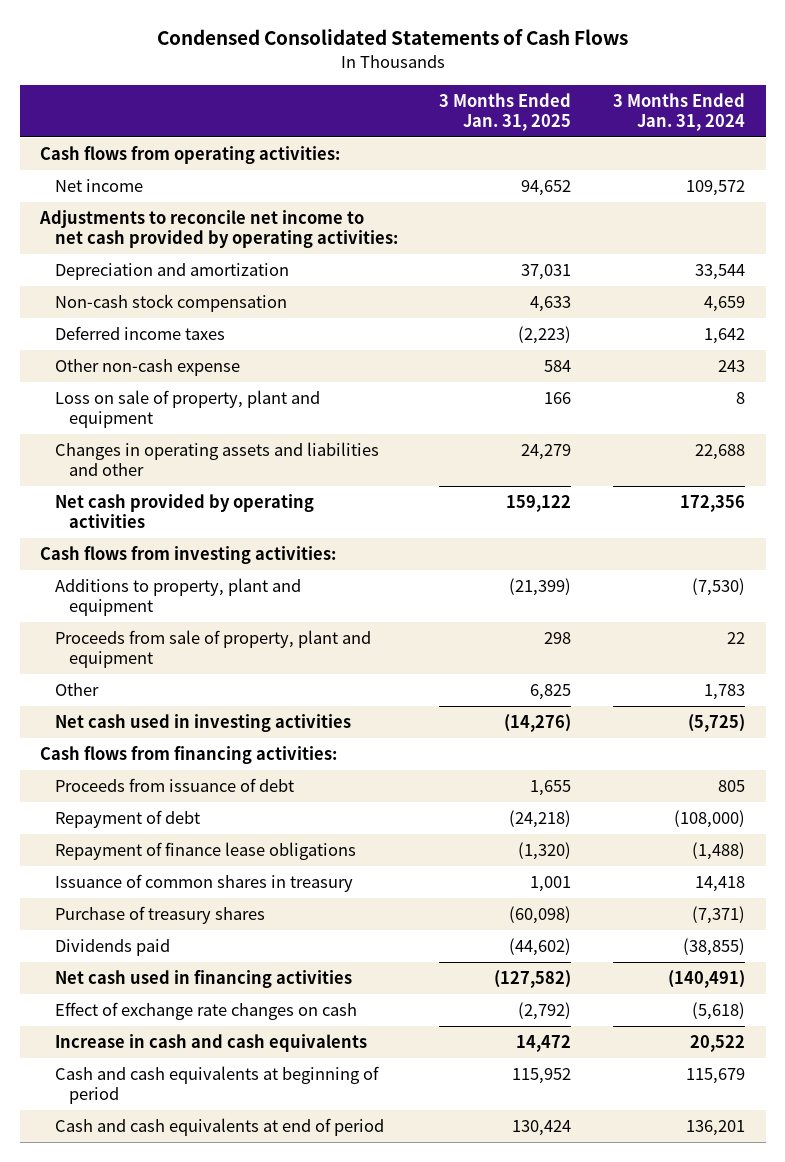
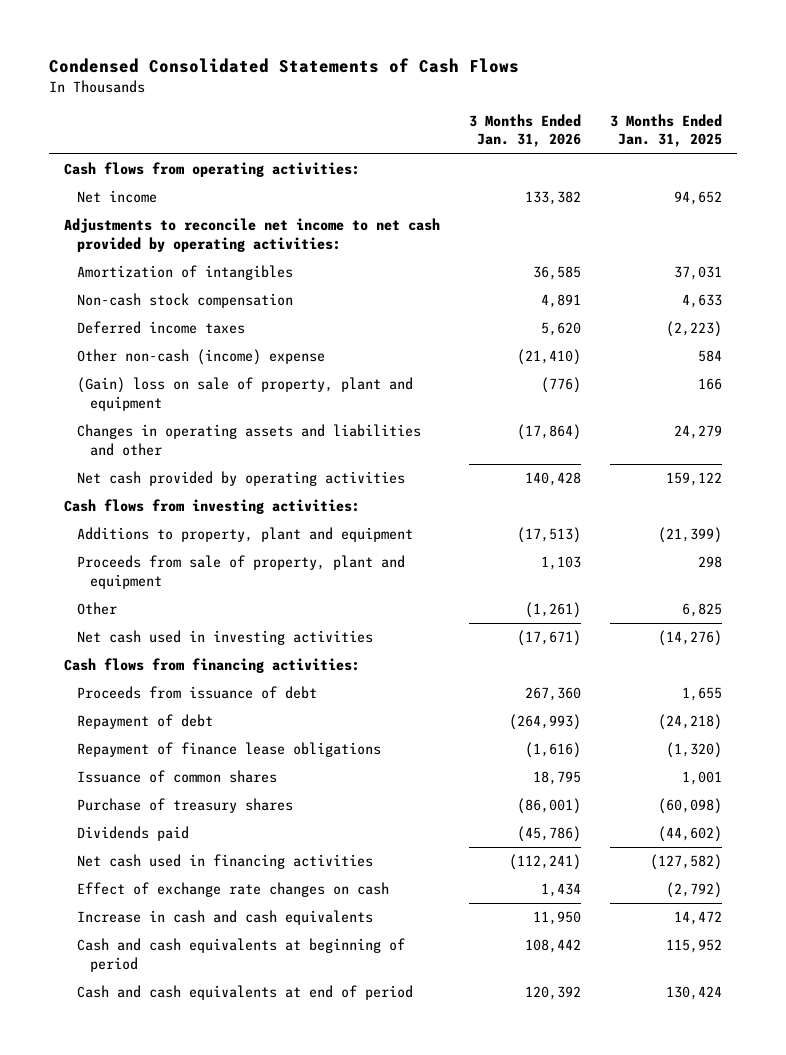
- | 3 Months Ended Jan. 31, 2025 | 3 Months Ended Jan. 31, 2024
+ | 3 Months Ended Jan. 31, 2026 | 3 Months Ended Jan. 31, 2025
- Depreciation and amortization | 37,031 | 33,544
+ Amortization of intangibles | 36,585 | 37,031
- Other non-cash expense | 584 | 243
- Loss on sale of property, plant and equipment | 166 | 8
+ Other non-cash (income) expense | (21,410) | 584
+ (Gain) loss on sale of property, plant and equipment | (776) | 166
- Issuance of common shares in treasury | 1,001 | 14,418
+ Issuance of common shares | 18,795 | 1,001

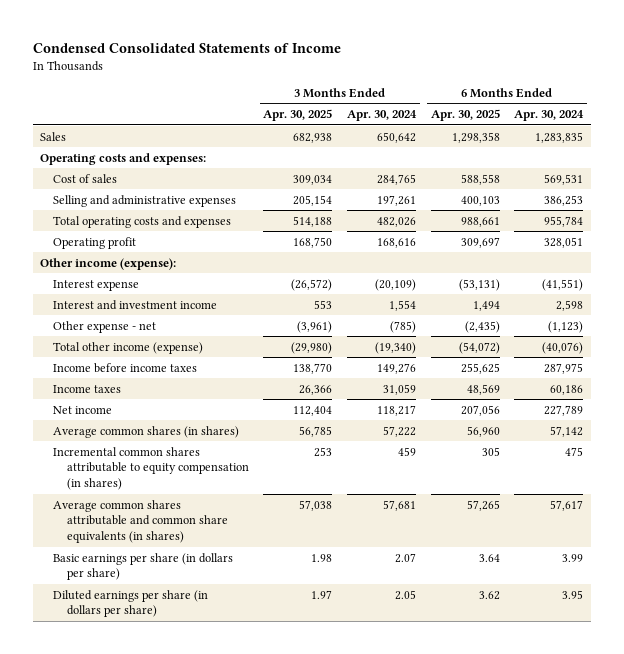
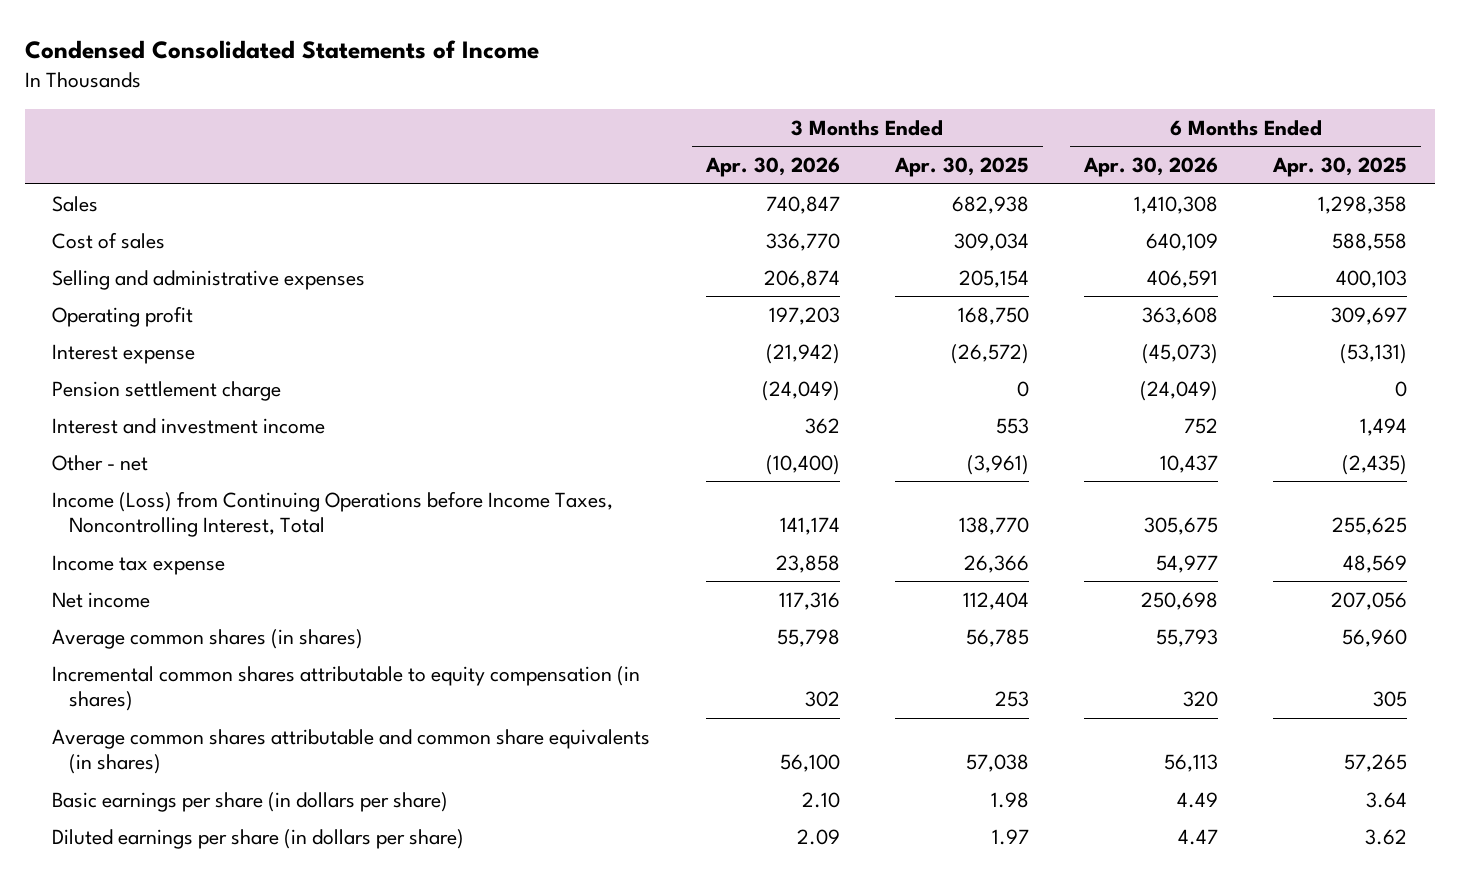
- | 3 Months Ended Apr. 30, 2025 | 3 Months Ended Apr. 30, 2024 | 6 Months Ended Apr. 30, 2025 | 6 Months Ended Apr. 30, 2024
+ | 3 Months Ended Apr. 30, 2026 | 3 Months Ended Apr. 30, 2025 | 6 Months Ended Apr. 30, 2026 | 6 Months Ended Apr. 30, 2025
- Operating costs and expenses:
- Total operating costs and expenses | 514,188 | 482,026 | 988,661 | 955,784
- Other income (expense):
+ Pension settlement charge | (24,049) | 0 | (24,049) | 0
- Other expense - net | (3,961) | (785) | (2,435) | (1,123)
- Total other income (expense) | (29,980) | (19,340) | (54,072) | (40,076)
- Income before income taxes | 138,770 | 149,276 | 255,625 | 287,975
- Income taxes | 26,366 | 31,059 | 48,569 | 60,186
+ Other - net | (10,400) | (3,961) | 10,437 | (2,435)
+ Income (Loss) from Continuing Operations before Income Taxes, Noncontrolling Interest, Total | 141,174 | 138,770 | 305,675 | 255,625
+ Income tax expense | 23,858 | 26,366 | 54,977 | 48,569

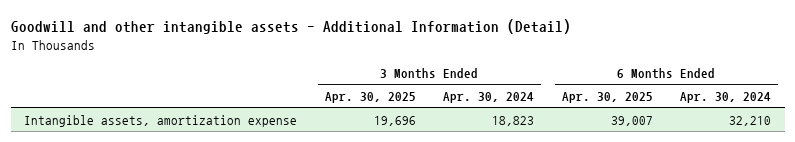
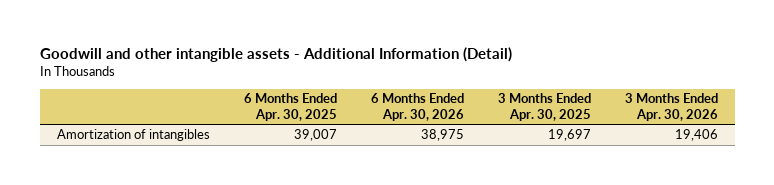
- | 3 Months Ended Apr. 30, 2025 | 3 Months Ended Apr. 30, 2024 | 6 Months Ended Apr. 30, 2025 | 6 Months Ended Apr. 30, 2024
+ | 6 Months Ended Apr. 30, 2025 | 6 Months Ended Apr. 30, 2026 | 3 Months Ended Apr. 30, 2025 | 3 Months Ended Apr. 30, 2026
- Intangible assets, amortization expense | 19,696 | 18,823 | 39,007 | 32,210
+ Amortization of intangibles | 39,007 | 38,975 | 19,697 | 19,406

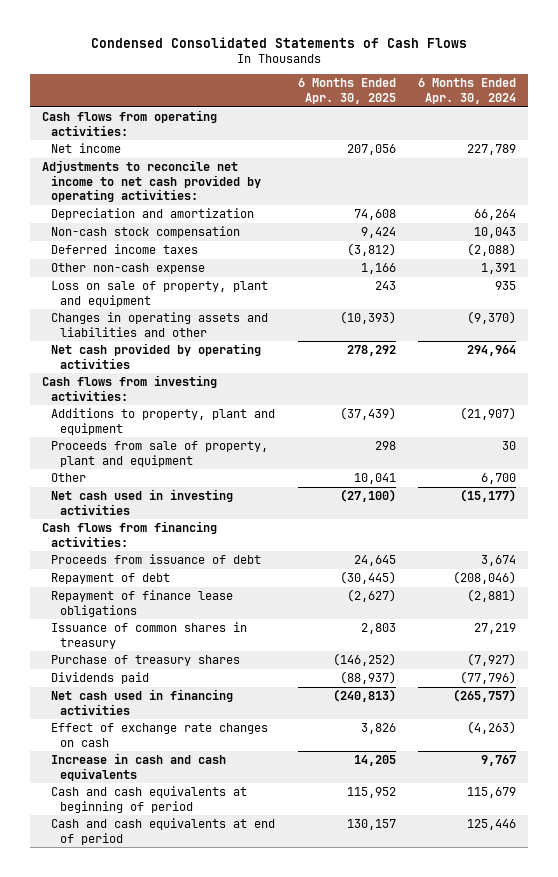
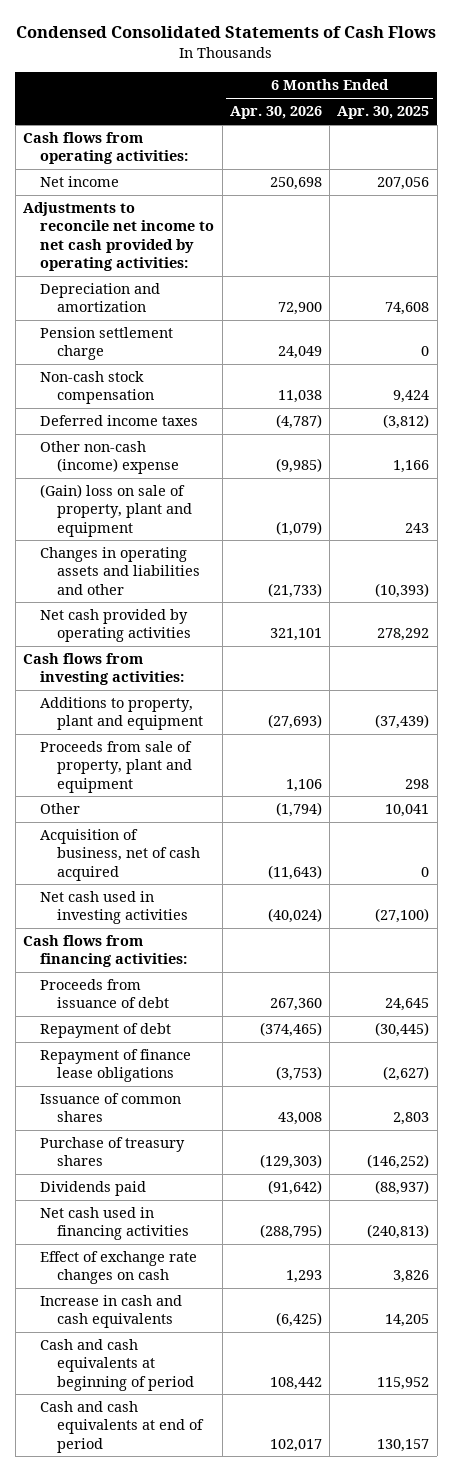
- | 6 Months Ended Apr. 30, 2025 | 6 Months Ended Apr. 30, 2024
+ | 6 Months Ended Apr. 30, 2026 | 6 Months Ended Apr. 30, 2025
+ Pension settlement charge | 24,049 | 0
- Other non-cash expense | 1,166 | 1,391
- Loss on sale of property, plant and equipment | 243 | 935
+ Other non-cash (income) expense | (9,985) | 1,166
+ (Gain) loss on sale of property, plant and equipment | (1,079) | 243
+ Acquisition of business, net of cash acquired | (11,643) | 0
- Issuance of common shares in treasury | 2,803 | 27,219
+ Issuance of common shares | 43,008 | 2,803

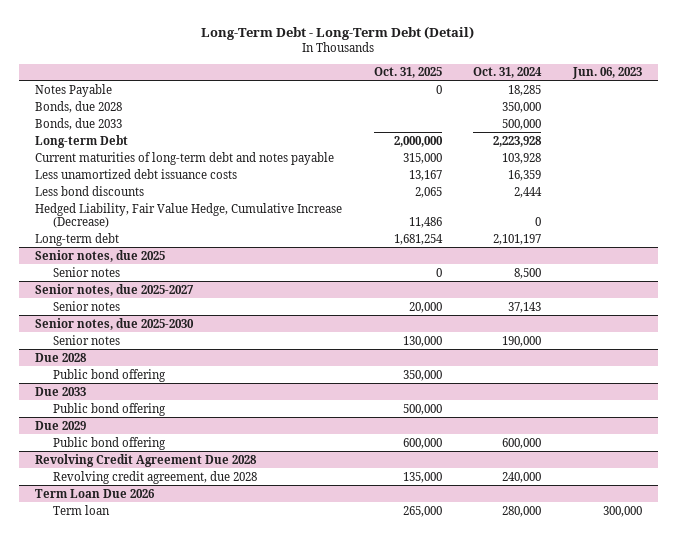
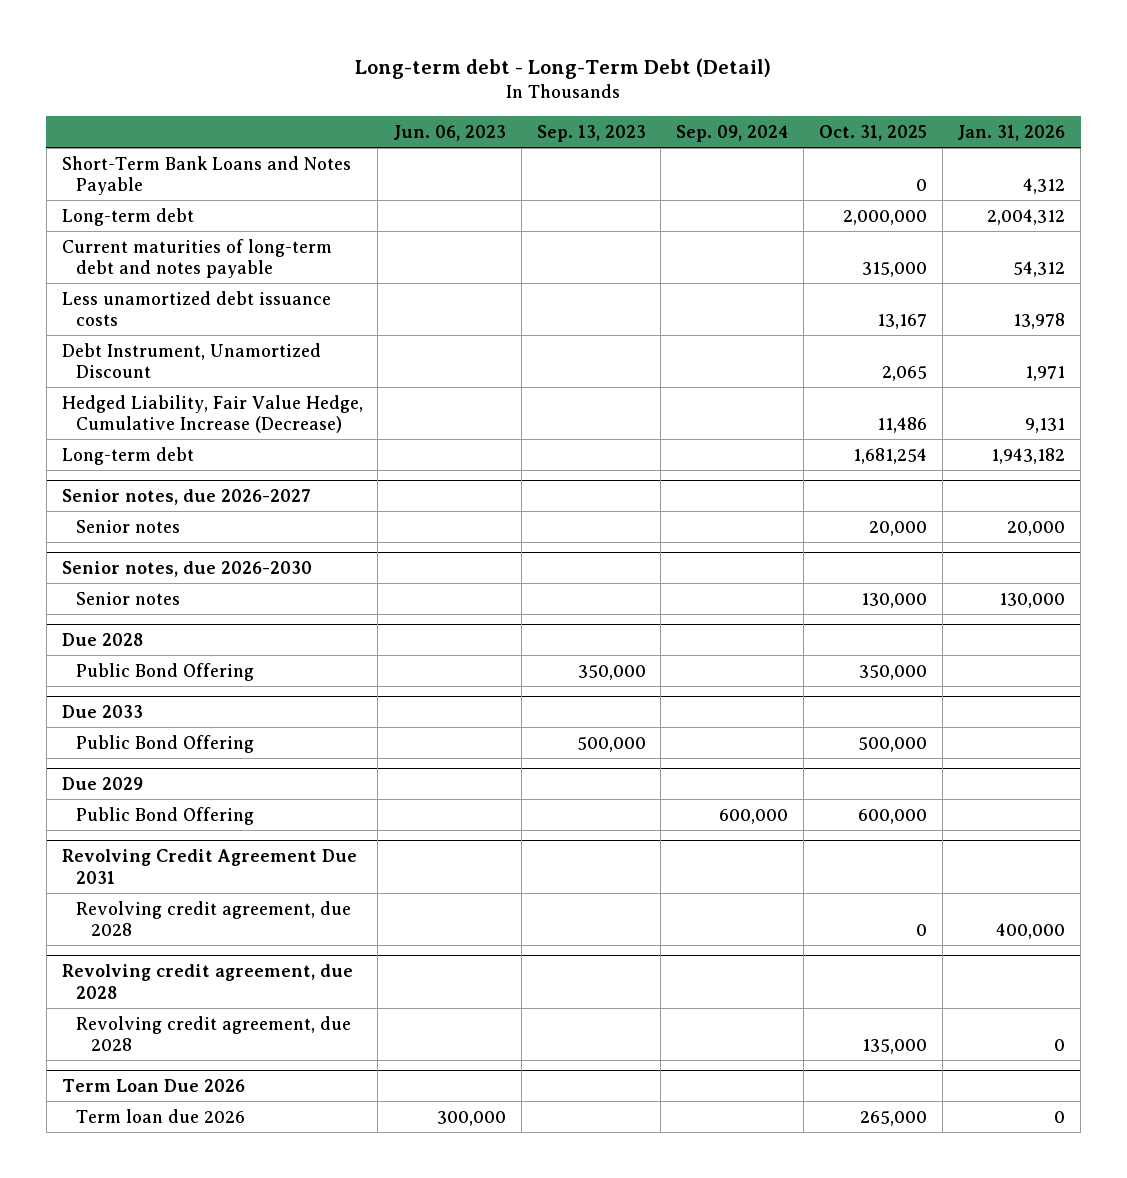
- Long-Term Debt - Long-Term Debt (Detail)
+ Long-term debt - Long-Term Debt (Detail)
- | Oct. 31, 2025 | Oct. 31, 2024 | Jun. 06, 2023
+ | Jun. 06, 2023 | Sep. 13, 2023 | Sep. 09, 2024 | Oct. 31, 2025 | Jan. 31, 2026
- Notes Payable | 0 | 18,285 |
- Bonds, due 2028 | | 350,000 |
- Bonds, due 2033 | | 500,000 |
- Long-term Debt | 2,000,000 | 2,223,928 |
+ Short-Term Bank Loans and Notes Payable | | | | 0 | 4,312
+ Long-term debt | | | | 2,000,000 | 2,004,312
- Less bond discounts | 2,065 | 2,444 |
+ Debt Instrument, Unamortized Discount | | | | 2,065 | 1,971
- Senior notes, due 2025
- Senior notes | 0 | 8,500 |
- Senior notes, due 2025-2027
+ Senior notes, due 2026-2027
- Senior notes, due 2025-2030
+ Senior notes, due 2026-2030
@ Due 2028
- Public bond offering | 350,000 | |
+ Public Bond Offering | | 350,000 | | 350,000 |
@ Due 2033
- Public bond offering | 500,000 | |
+ Public Bond Offering | | 500,000 | | 500,000 |
@ Due 2029
- Public bond offering | 600,000 | 600,000 |
- Revolving Credit Agreement Due 2028
@ Due 2029
+ Public Bond Offering | | | 600,000 | 600,000 |
+ Revolving Credit Agreement Due 2031
+ Revolving credit agreement, due 2028 | | | | 0 | 400,000
+ Revolving credit agreement, due 2028
@ Term Loan Due 2026
- Term loan | 265,000 | 280,000 | 300,000
+ Term loan due 2026 | 300,000 | | | 265,000 | 0

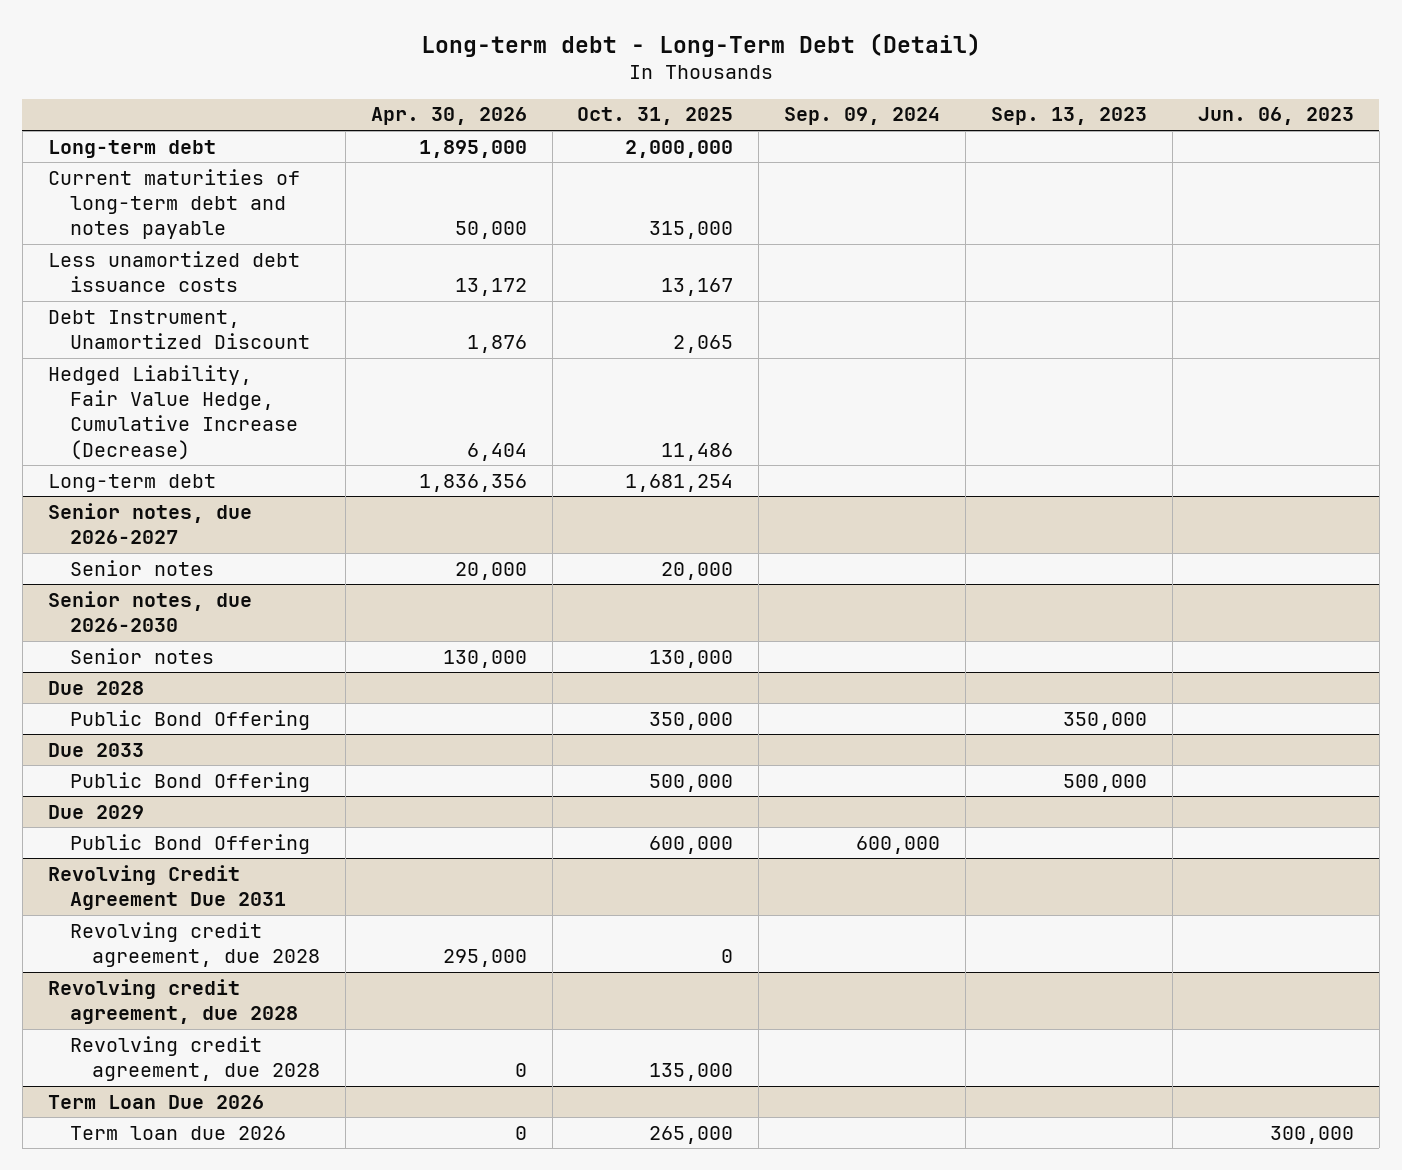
- | Jun. 06, 2023 | Sep. 13, 2023 | Sep. 09, 2024 | Oct. 31, 2025 | Jan. 31, 2026
+ | Apr. 30, 2026 | Oct. 31, 2025 | Sep. 09, 2024 | Sep. 13, 2023 | Jun. 06, 2023
- Short-Term Bank Loans and Notes Payable | | | | 0 | 4,312

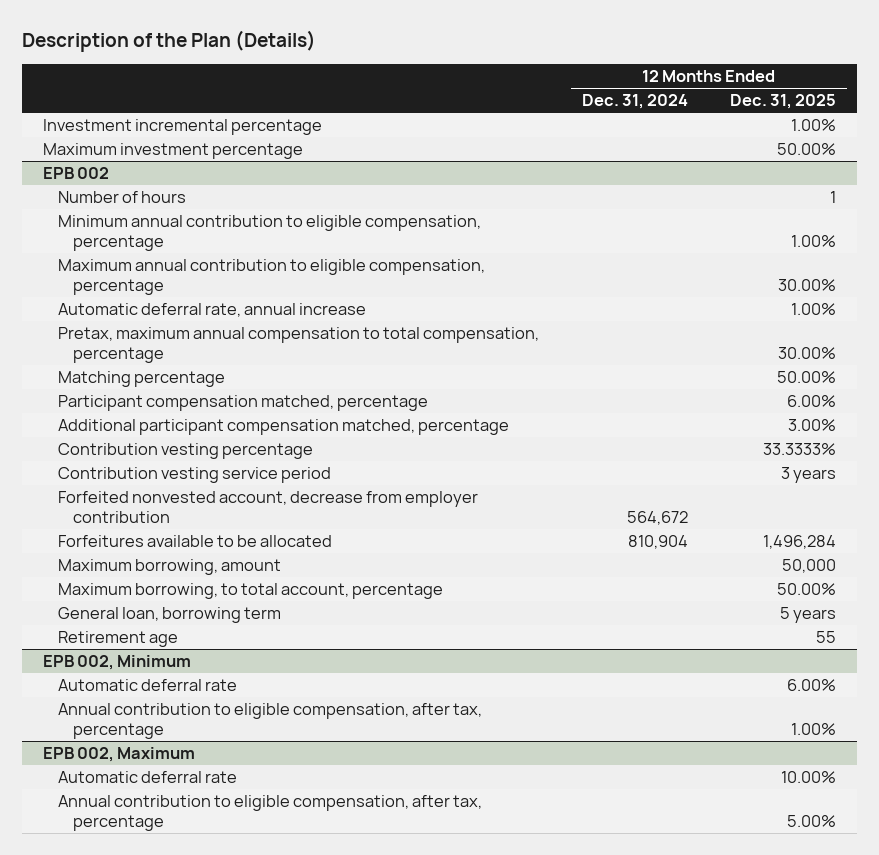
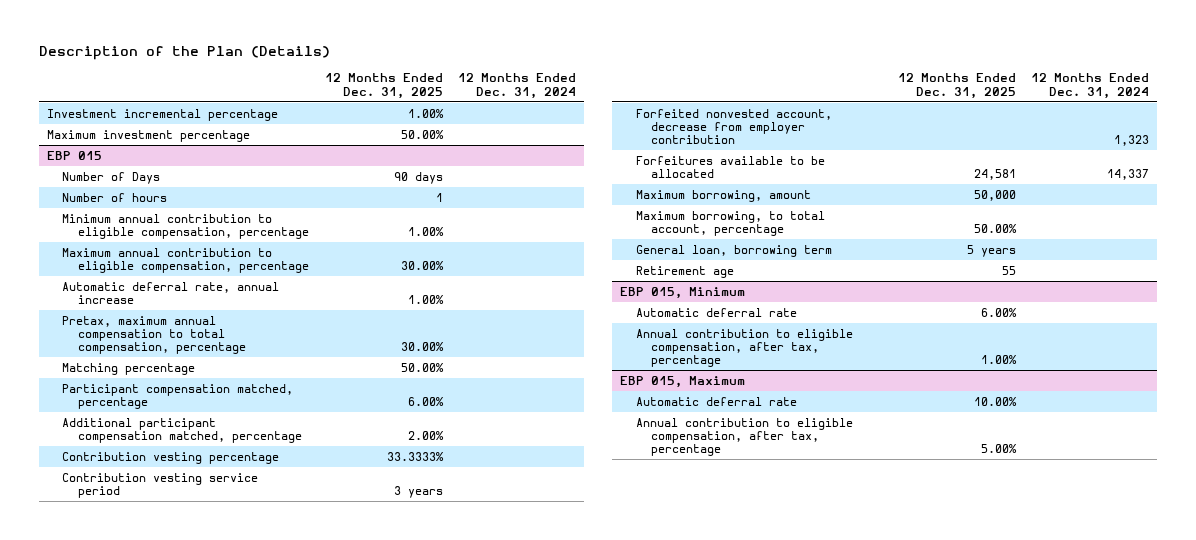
- | 12 Months Ended Dec. 31, 2024 | 12 Months Ended Dec. 31, 2025
+ | 12 Months Ended Dec. 31, 2025 | 12 Months Ended Dec. 31, 2024
- EPB 002
+ EBP 015
+ Number of Days | 90 days |
- Additional participant compensation matched, percentage | | 3.00%
+ Additional participant compensation matched, percentage | 2.00% |
- Forfeited nonvested account, decrease from employer contribution | 564,672 |
- Forfeitures available to be allocated | 810,904 | 1,496,284
+ Forfeited nonvested account, decrease from employer contribution | | 1,323
+ Forfeitures available to be allocated | 24,581 | 14,337
- EPB 002, Minimum
+ EBP 015, Minimum
- EPB 002, Maximum
+ EBP 015, Maximum

